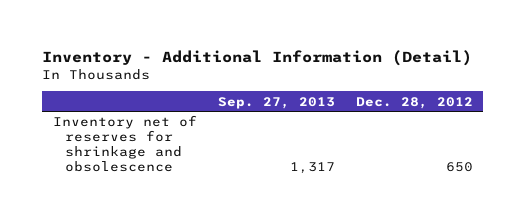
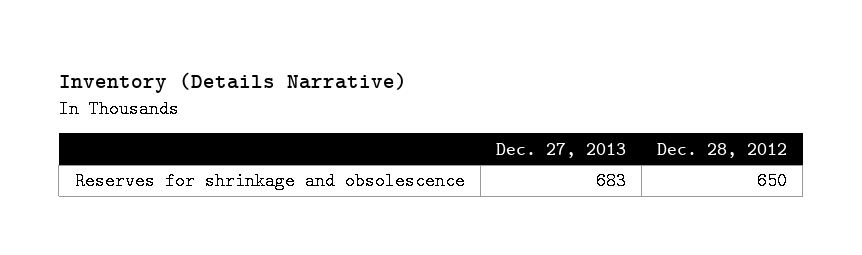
- Inventory - Additional Information (Detail)
+ Inventory (Details Narrative)
- | Sep. 27, 2013 | Dec. 28, 2012
+ | Dec. 27, 2013 | Dec. 28, 2012
- Inventory net of reserves for shrinkage and obsolescence | 1,317 | 650
+ Reserves for shrinkage and obsolescence | 683 | 650

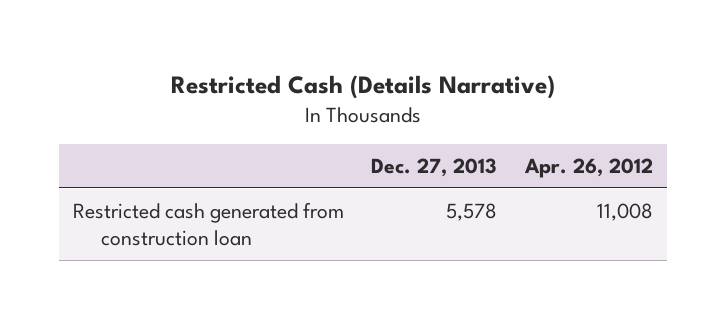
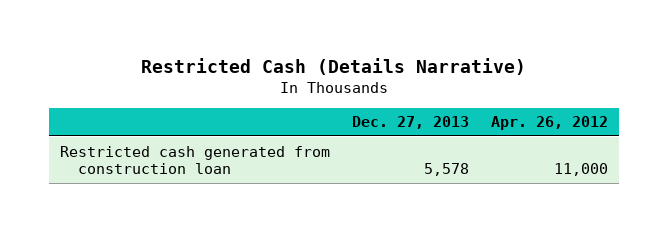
- Restricted cash generated from construction loan | 5,578 | 11,008
+ Restricted cash generated from construction loan | 5,578 | 11,000

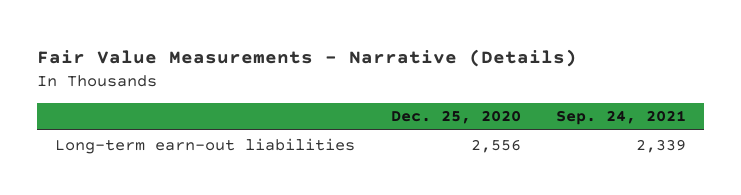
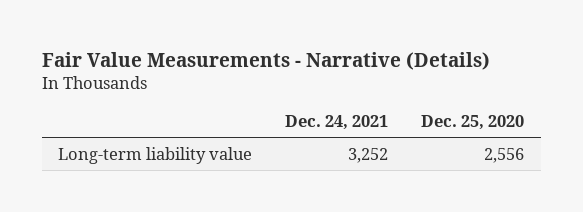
- | Dec. 25, 2020 | Sep. 24, 2021
+ | Dec. 24, 2021 | Dec. 25, 2020
- Long-term earn-out liabilities | 2,556 | 2,339
+ Long-term liability value | 3,252 | 2,556

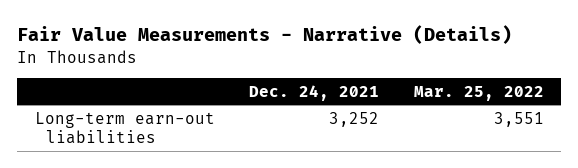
- | Dec. 24, 2021 | Dec. 25, 2020
+ | Dec. 24, 2021 | Mar. 25, 2022
- Long-term liability value | 3,252 | 2,556
+ Long-term earn-out liabilities | 3,252 | 3,551

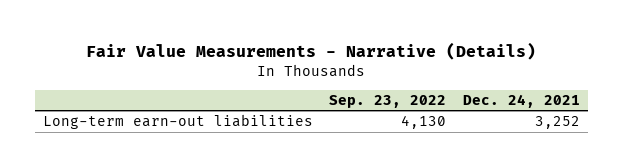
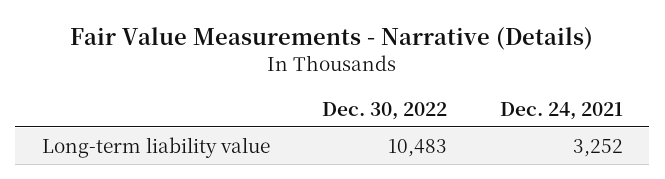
- | Sep. 23, 2022 | Dec. 24, 2021
+ | Dec. 30, 2022 | Dec. 24, 2021
- Long-term earn-out liabilities | 4,130 | 3,252
+ Long-term liability value | 10,483 | 3,252

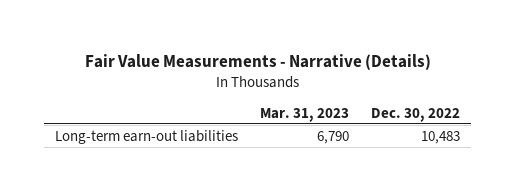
- | Dec. 30, 2022 | Dec. 24, 2021
+ | Mar. 31, 2023 | Dec. 30, 2022
- Long-term liability value | 10,483 | 3,252
+ Long-term earn-out liabilities | 6,790 | 10,483

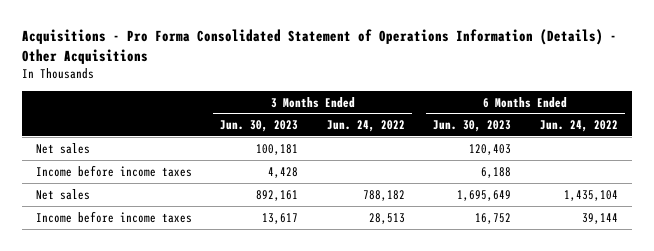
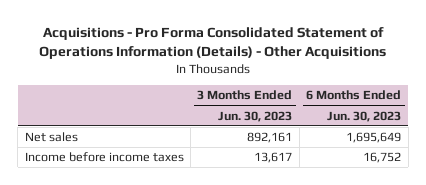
- | 3 Months Ended Jun. 30, 2023 | 3 Months Ended Jun. 24, 2022 | 6 Months Ended Jun. 30, 2023 | 6 Months Ended Jun. 24, 2022
+ | 3 Months Ended Jun. 30, 2023 | 6 Months Ended Jun. 30, 2023
- Net sales | 100,181 | | 120,403 |
- Income before income taxes | 4,428 | | 6,188 |

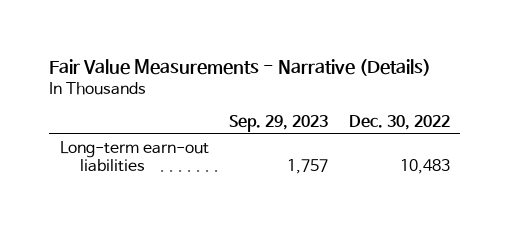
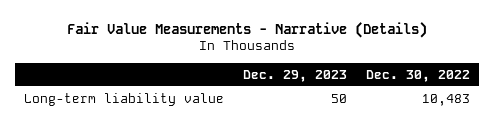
- | Sep. 29, 2023 | Dec. 30, 2022
+ | Dec. 29, 2023 | Dec. 30, 2022
- Long-term earn-out liabilities | 1,757 | 10,483
+ Long-term liability value | 50 | 10,483

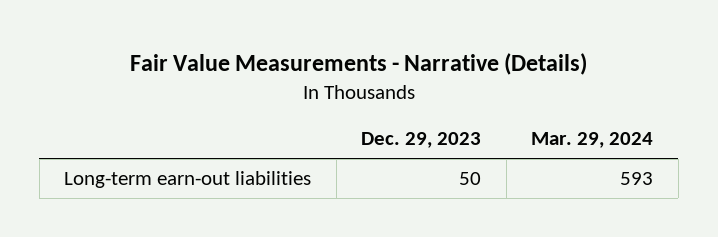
- | Dec. 29, 2023 | Dec. 30, 2022
+ | Dec. 29, 2023 | Mar. 29, 2024
- Long-term liability value | 50 | 10,483
+ Long-term earn-out liabilities | 50 | 593

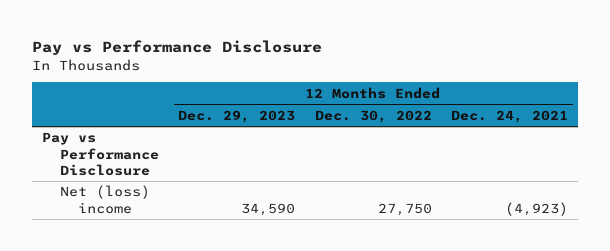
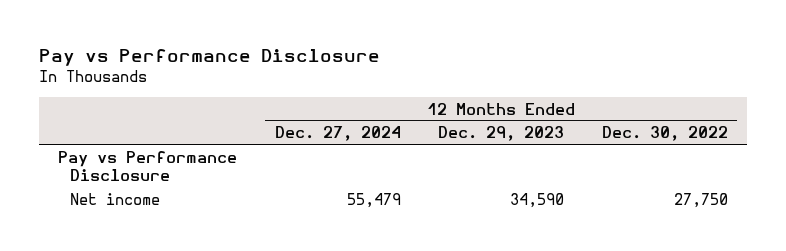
- | 12 Months Ended Dec. 29, 2023 | 12 Months Ended Dec. 30, 2022 | 12 Months Ended Dec. 24, 2021
+ | 12 Months Ended Dec. 27, 2024 | 12 Months Ended Dec. 29, 2023 | 12 Months Ended Dec. 30, 2022
- Net (loss) income | 34,590 | 27,750 | (4,923)
+ Net income | 55,479 | 34,590 | 27,750

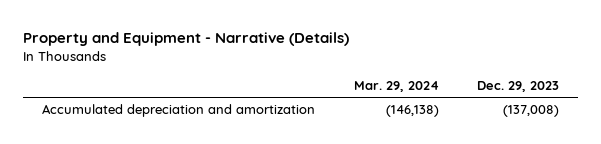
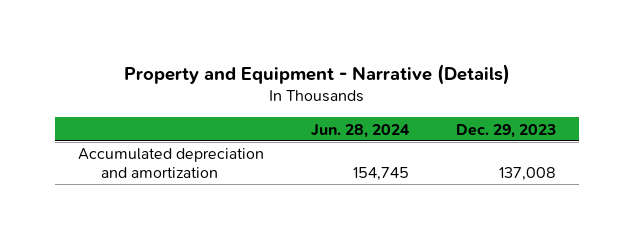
- | Mar. 29, 2024 | Dec. 29, 2023
+ | Jun. 28, 2024 | Dec. 29, 2023
- Accumulated depreciation and amortization | (146,138) | (137,008)
+ Accumulated depreciation and amortization | 154,745 | 137,008

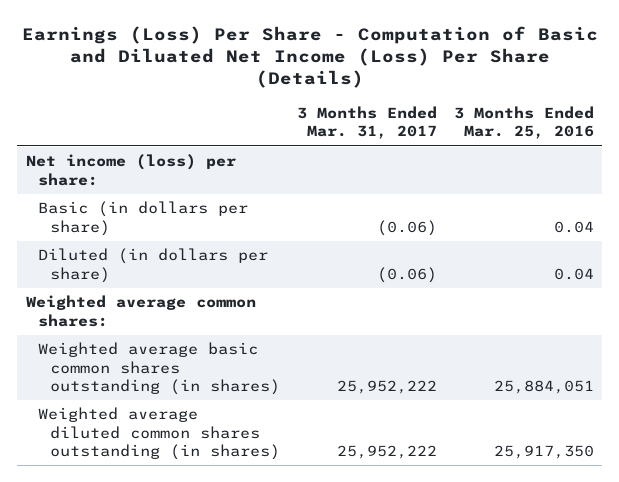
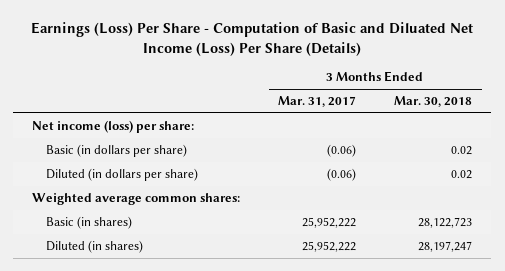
- | 3 Months Ended Mar. 31, 2017 | 3 Months Ended Mar. 25, 2016
+ | 3 Months Ended Mar. 31, 2017 | 3 Months Ended Mar. 30, 2018
- Weighted average basic common shares outstanding (in shares) | 25,952,222 | 25,884,051
- Weighted average diluted common shares outstanding (in shares) | 25,952,222 | 25,917,350
+ Basic (in shares) | 25,952,222 | 28,122,723
+ Diluted (in shares) | 25,952,222 | 28,197,247

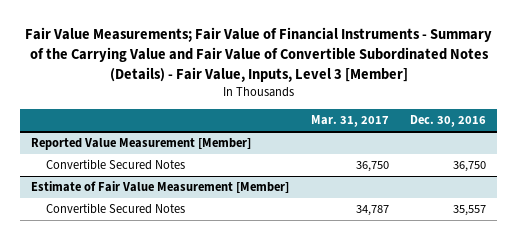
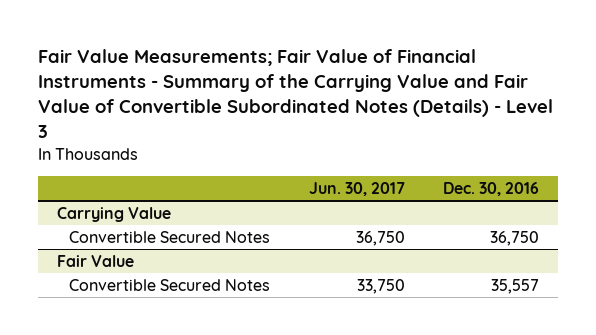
- Fair Value Measurements; Fair Value of Financial Instruments - Summary of the Carrying Value and Fair Value of Convertible Subordinated Notes (Details) - Fair Value, Inputs, Level 3 [Member]
+ Fair Value Measurements; Fair Value of Financial Instruments - Summary of the Carrying Value and Fair Value of Convertible Subordinated Notes (Details) - Level 3
- | Mar. 31, 2017 | Dec. 30, 2016
+ | Jun. 30, 2017 | Dec. 30, 2016
- Reported Value Measurement [Member]
+ Carrying Value
- Estimate of Fair Value Measurement [Member]
+ Fair Value

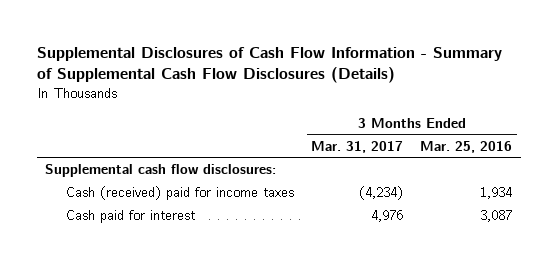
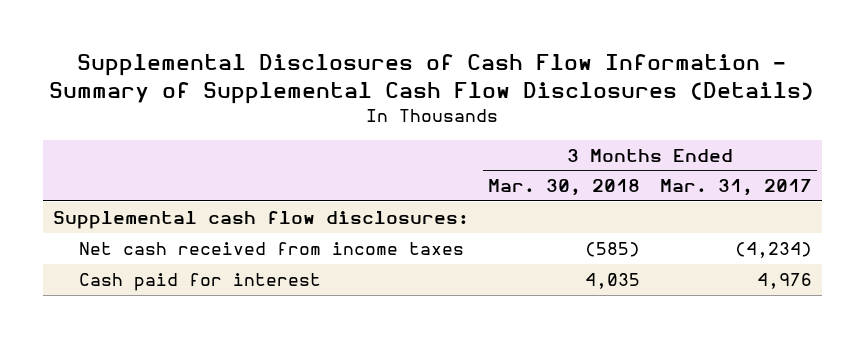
- | 3 Months Ended Mar. 31, 2017 | 3 Months Ended Mar. 25, 2016
+ | 3 Months Ended Mar. 30, 2018 | 3 Months Ended Mar. 31, 2017
- Cash (received) paid for income taxes | (4,234) | 1,934
+ Net cash received from income taxes | (585) | (4,234)

